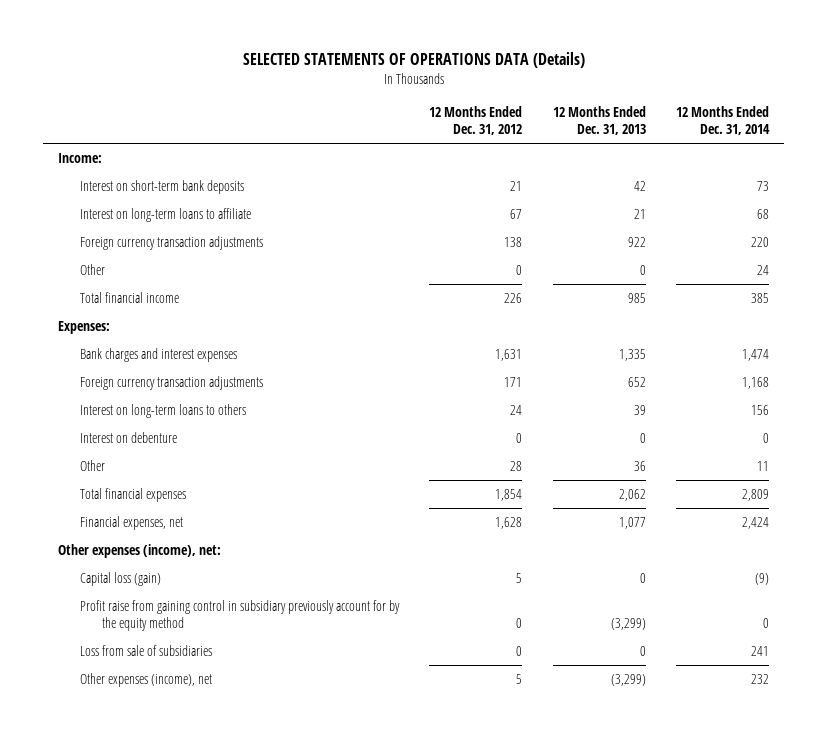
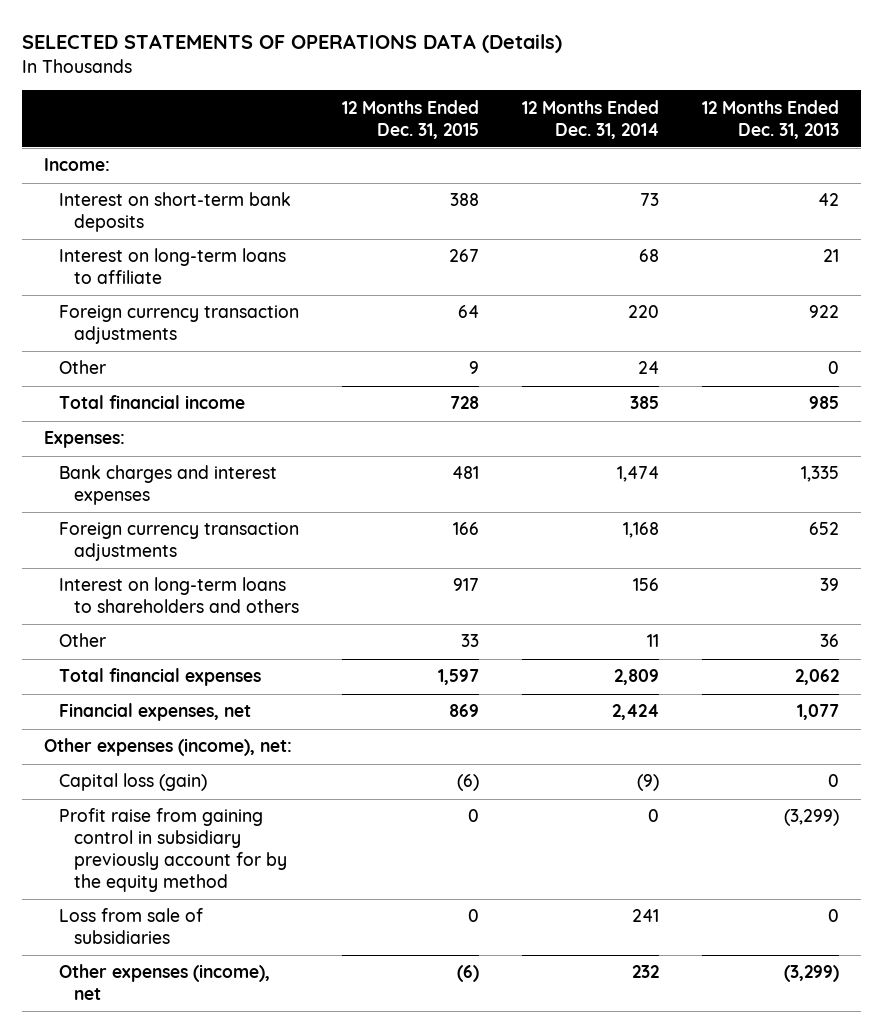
- | 12 Months Ended Dec. 31, 2012 | 12 Months Ended Dec. 31, 2013 | 12 Months Ended Dec. 31, 2014
+ | 12 Months Ended Dec. 31, 2015 | 12 Months Ended Dec. 31, 2014 | 12 Months Ended Dec. 31, 2013
- Interest on long-term loans to others | 24 | 39 | 156
- Interest on debenture | 0 | 0 | 0
+ Interest on long-term loans to shareholders and others | 917 | 156 | 39

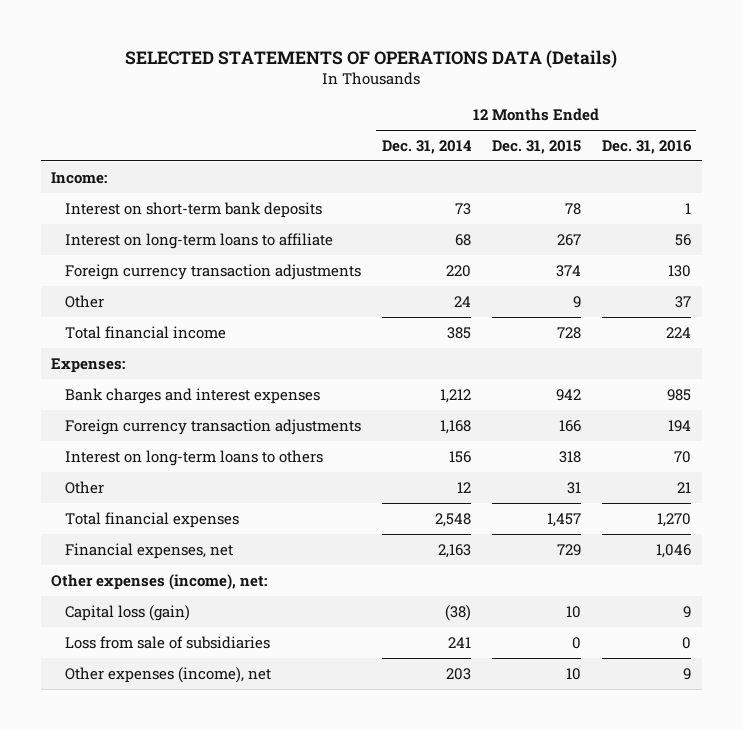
- | 12 Months Ended Dec. 31, 2015 | 12 Months Ended Dec. 31, 2014 | 12 Months Ended Dec. 31, 2013
+ | 12 Months Ended Dec. 31, 2014 | 12 Months Ended Dec. 31, 2015 | 12 Months Ended Dec. 31, 2016
- Interest on short-term bank deposits | 388 | 73 | 42
+ Interest on short-term bank deposits | 73 | 78 | 1
- Foreign currency transaction adjustments | 64 | 220 | 922
+ Foreign currency transaction adjustments | 220 | 374 | 130
- Bank charges and interest expenses | 481 | 1,474 | 1,335
+ Bank charges and interest expenses | 1,212 | 942 | 985
- Interest on long-term loans to shareholders and others | 917 | 156 | 39
- Other | 33 | 11 | 36
- Total financial expenses | 1,597 | 2,809 | 2,062
- Financial expenses, net | 869 | 2,424 | 1,077
+ Interest on long-term loans to others | 156 | 318 | 70
+ Other | 12 | 31 | 21
+ Total financial expenses | 2,548 | 1,457 | 1,270
+ Financial expenses, net | 2,163 | 729 | 1,046
- Capital loss (gain) | (6) | (9) | 0
- Profit raise from gaining control in subsidiary previously account for by the equity method | 0 | 0 | (3,299)
+ Capital loss (gain) | (38) | 10 | 9
- Other expenses (income), net | (6) | 232 | (3,299)
+ Other expenses (income), net | 203 | 10 | 9

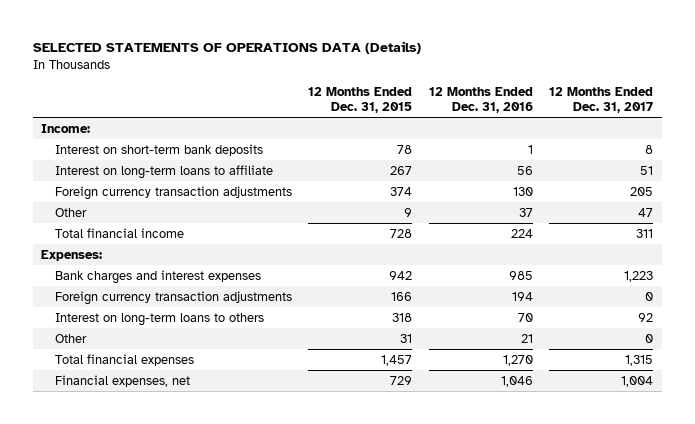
- | 12 Months Ended Dec. 31, 2014 | 12 Months Ended Dec. 31, 2015 | 12 Months Ended Dec. 31, 2016
+ | 12 Months Ended Dec. 31, 2015 | 12 Months Ended Dec. 31, 2016 | 12 Months Ended Dec. 31, 2017
- Other expenses (income), net:
- Capital loss (gain) | (38) | 10 | 9
- Loss from sale of subsidiaries | 241 | 0 | 0
- Other expenses (income), net | 203 | 10 | 9

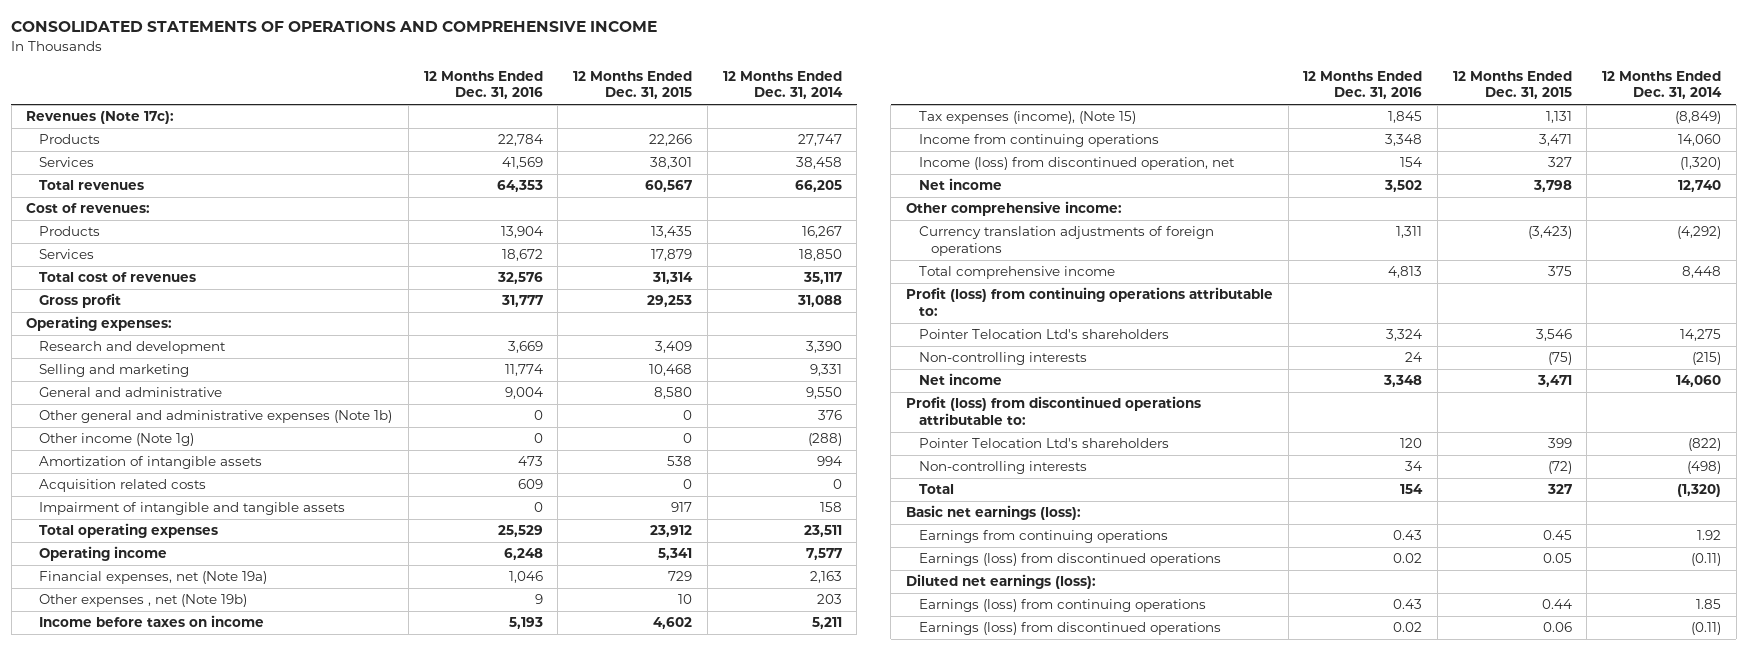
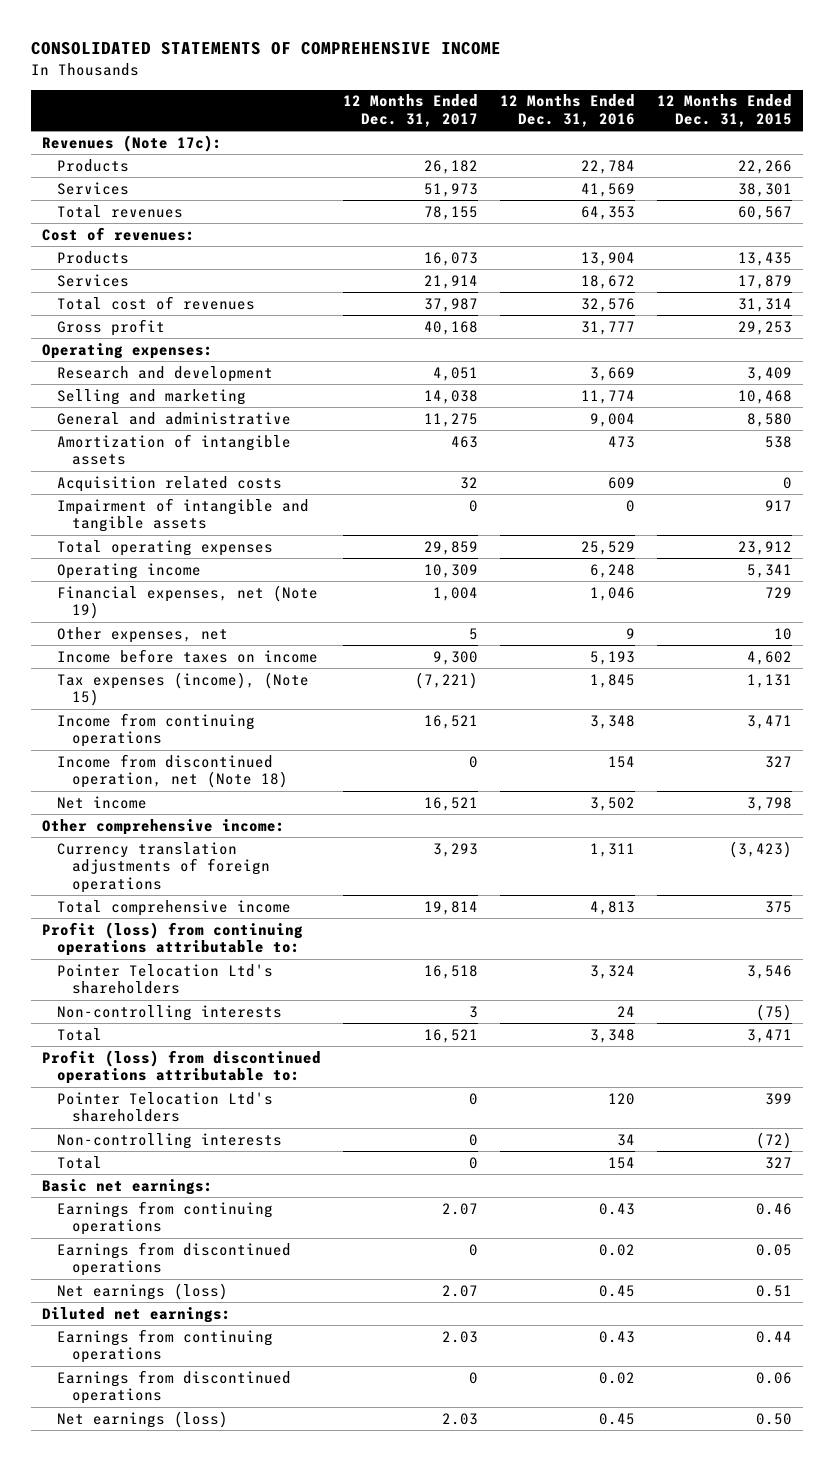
- CONSOLIDATED STATEMENTS OF OPERATIONS AND COMPREHENSIVE INCOME
+ CONSOLIDATED STATEMENTS OF COMPREHENSIVE INCOME
- | 12 Months Ended Dec. 31, 2016 | 12 Months Ended Dec. 31, 2015 | 12 Months Ended Dec. 31, 2014
+ | 12 Months Ended Dec. 31, 2017 | 12 Months Ended Dec. 31, 2016 | 12 Months Ended Dec. 31, 2015
- Other general and administrative expenses (Note 1b) | 0 | 0 | 376
- Other income (Note 1g) | 0 | 0 | (288)
- Financial expenses, net (Note 19a) | 1,046 | 729 | 2,163
- Other expenses , net (Note 19b) | 9 | 10 | 203
+ Financial expenses, net (Note 19) | 1,004 | 1,046 | 729
+ Other expenses, net | 5 | 9 | 10
- Income (loss) from discontinued operation, net | 154 | 327 | (1,320)
+ Income from discontinued operation, net (Note 18) | 0 | 154 | 327
- Net income | 3,348 | 3,471 | 14,060
+ Total | 16,521 | 3,348 | 3,471
- Basic net earnings (loss):
- Earnings from continuing operations | 0.43 | 0.45 | 1.92
- Earnings (loss) from discontinued operations | 0.02 | 0.05 | (0.11)
- Diluted net earnings (loss):
- Earnings (loss) from continuing operations | 0.43 | 0.44 | 1.85
- Earnings (loss) from discontinued operations | 0.02 | 0.06 | (0.11)
+ Basic net earnings:
+ Earnings from continuing operations | 2.07 | 0.43 | 0.46
+ Earnings from discontinued operations | 0 | 0.02 | 0.05
+ Net earnings (loss) | 2.07 | 0.45 | 0.51
+ Diluted net earnings:
+ Earnings from continuing operations | 2.03 | 0.43 | 0.44
+ Earnings from discontinued operations | 0 | 0.02 | 0.06
+ Net earnings (loss) | 2.03 | 0.45 | 0.50

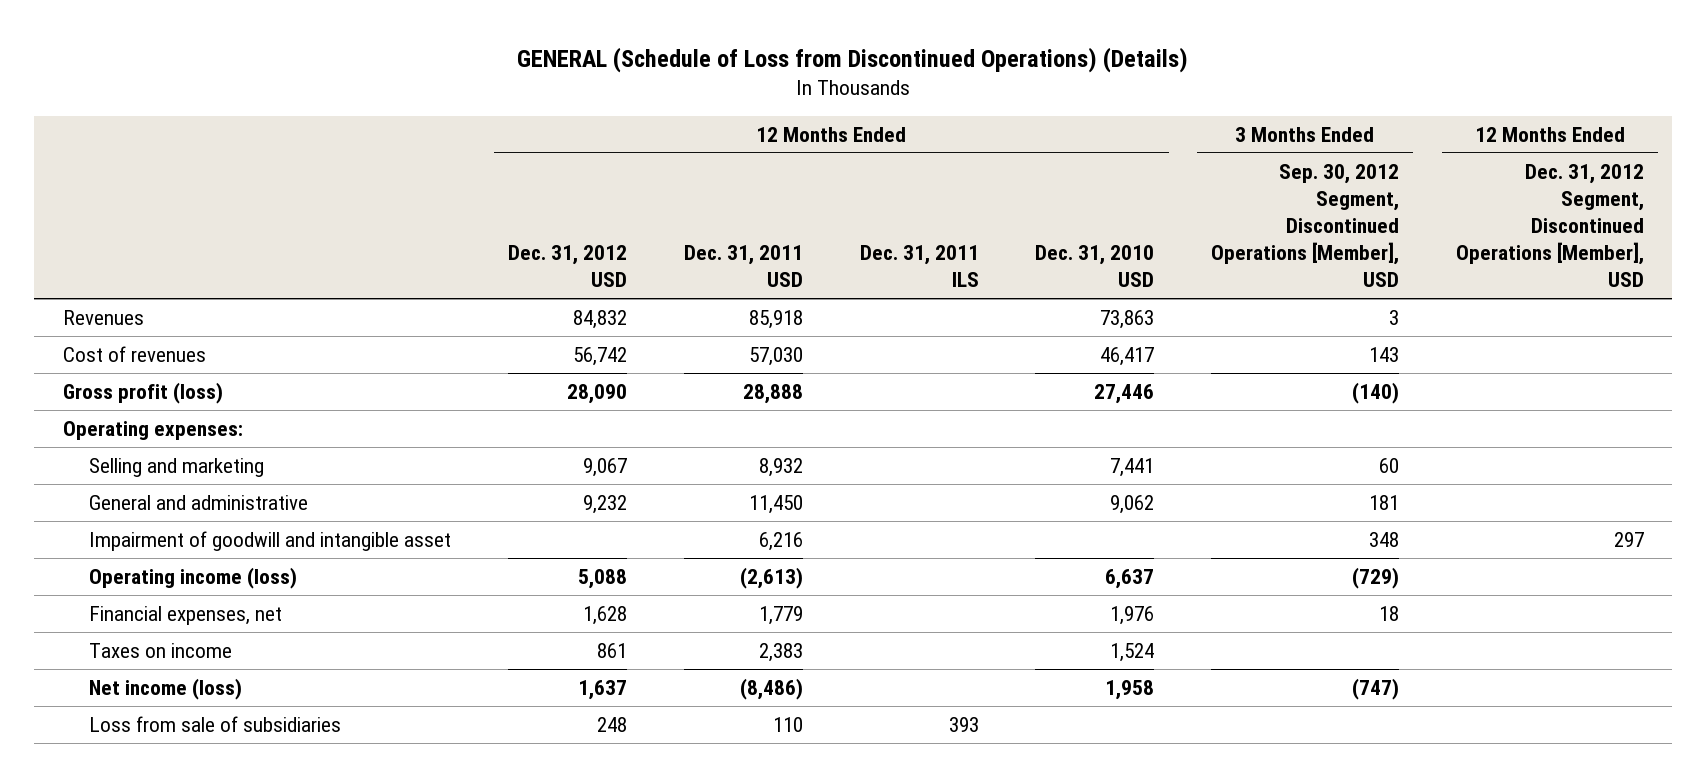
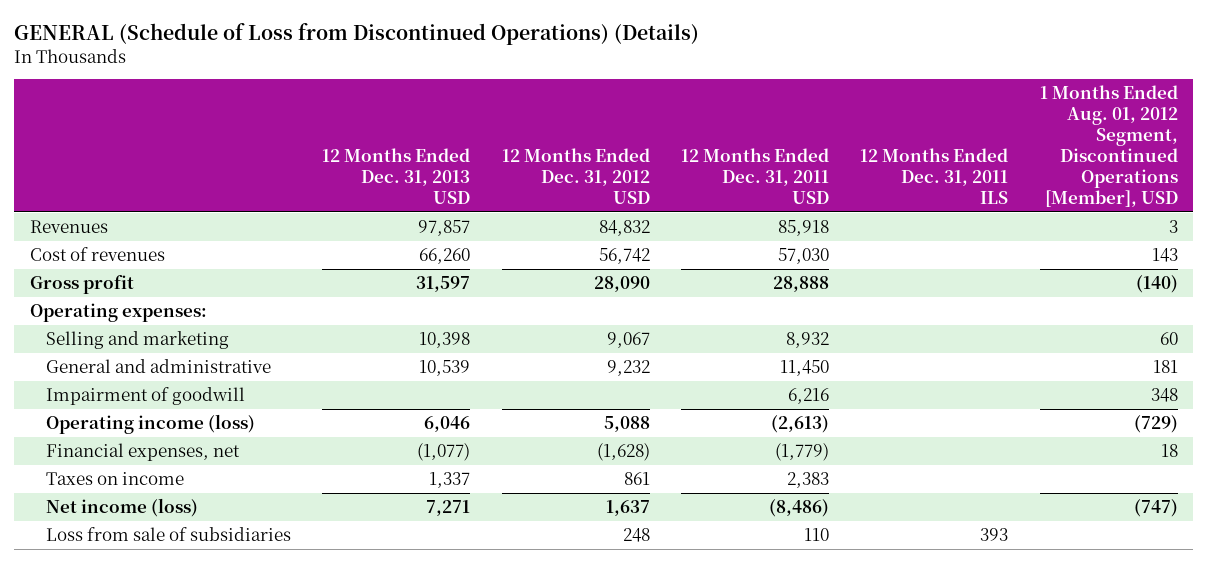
- | 12 Months Ended Dec. 31, 2012 USD | 12 Months Ended Dec. 31, 2011 USD | 12 Months Ended Dec. 31, 2011 ILS | 12 Months Ended Dec. 31, 2010 USD | 3 Months Ended Sep. 30, 2012 Segment, Discontinued Operations [Member], USD | 12 Months Ended Dec. 31, 2012 Segment, Discontinued Operations [Member], USD
+ | 12 Months Ended Dec. 31, 2013 USD | 12 Months Ended Dec. 31, 2012 USD | 12 Months Ended Dec. 31, 2011 USD | 12 Months Ended Dec. 31, 2011 ILS | 1 Months Ended Aug. 01, 2012 Segment, Discontinued Operations [Member], USD
- Gross profit (loss) | 28,090 | 28,888 | | 27,446 | (140) |
+ Gross profit | 31,597 | 28,090 | 28,888 | | (140)
- Impairment of goodwill and intangible asset | | 6,216 | | | 348 | 297
+ Impairment of goodwill | | | 6,216 | | 348
- Financial expenses, net | 1,628 | 1,779 | | 1,976 | 18 |
+ Financial expenses, net | (1,077) | (1,628) | (1,779) | | 18

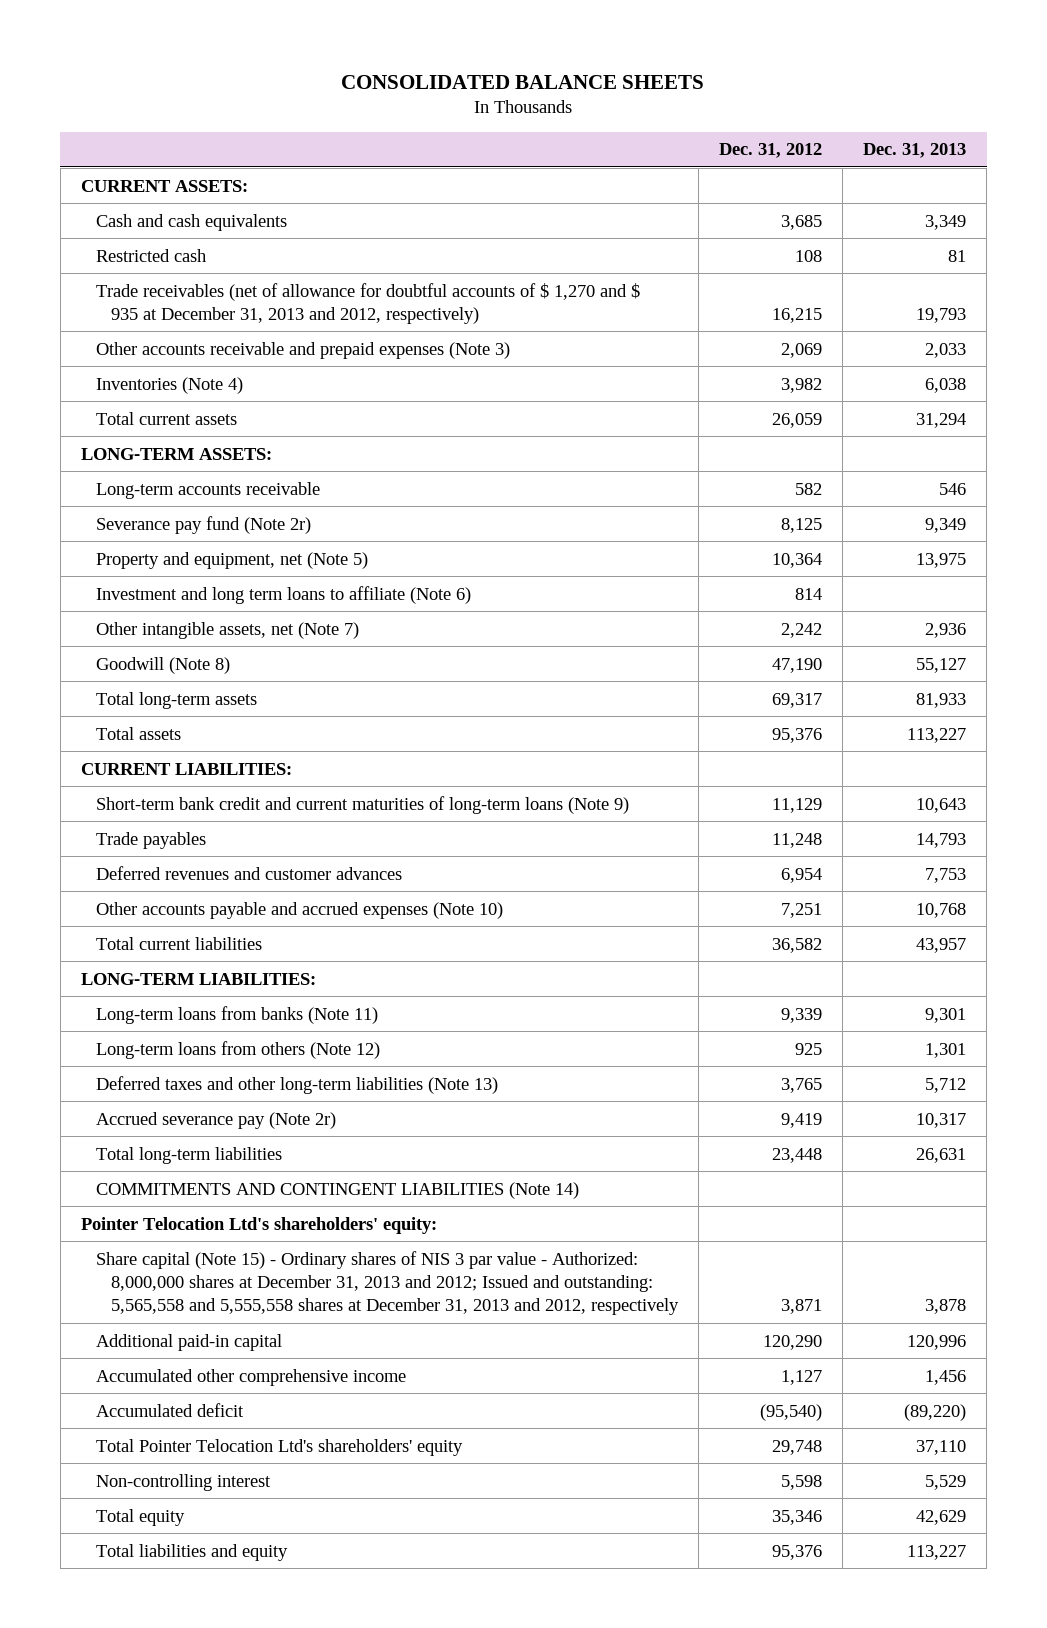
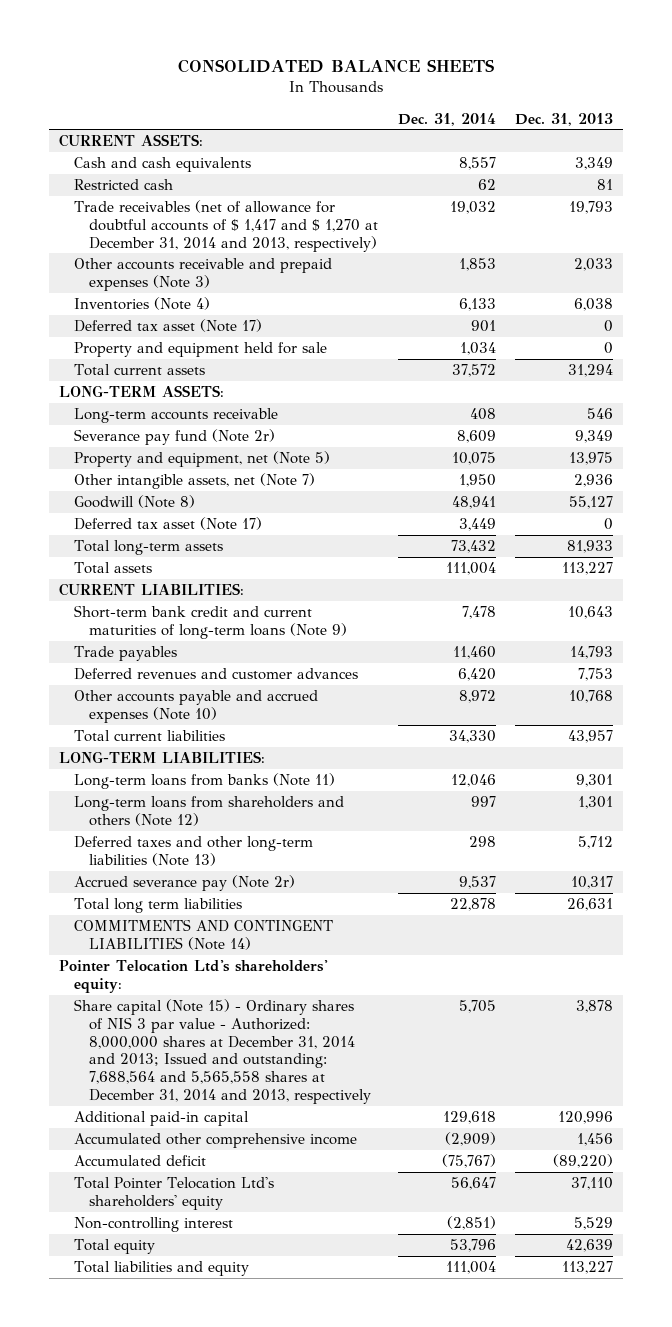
- | Dec. 31, 2012 | Dec. 31, 2013
+ | Dec. 31, 2014 | Dec. 31, 2013
- Trade receivables (net of allowance for doubtful accounts of $ 1,270 and $ 935 at December 31, 2013 and 2012, respectively) | 16,215 | 19,793
+ Trade receivables (net of allowance for doubtful accounts of $ 1,417 and $ 1,270 at December 31, 2014 and 2013, respectively) | 19,032 | 19,793
+ Deferred tax asset (Note 17) | 901 | 0
+ Property and equipment held for sale | 1,034 | 0
- Investment and long term loans to affiliate (Note 6) | 814 |
+ Deferred tax asset (Note 17) | 3,449 | 0
- Long-term loans from others (Note 12) | 925 | 1,301
+ Long-term loans from shareholders and others (Note 12) | 997 | 1,301
- Total long-term liabilities | 23,448 | 26,631
+ Total long term liabilities | 22,878 | 26,631
- Share capital (Note 15) - Ordinary shares of NIS 3 par value - Authorized: 8,000,000 shares at December 31, 2013 and 2012; Issued and outstanding: 5,565,558 and 5,555,558 shares at December 31, 2013 and 2012, respectively | 3,871 | 3,878
+ Share capital (Note 15) - Ordinary shares of NIS 3 par value - Authorized: 8,000,000 shares at December 31, 2014 and 2013; Issued and outstanding: 7,688,564 and 5,565,558 shares at December 31, 2014 and 2013, respectively | 5,705 | 3,878
- Total equity | 35,346 | 42,629
+ Total equity | 53,796 | 42,639

